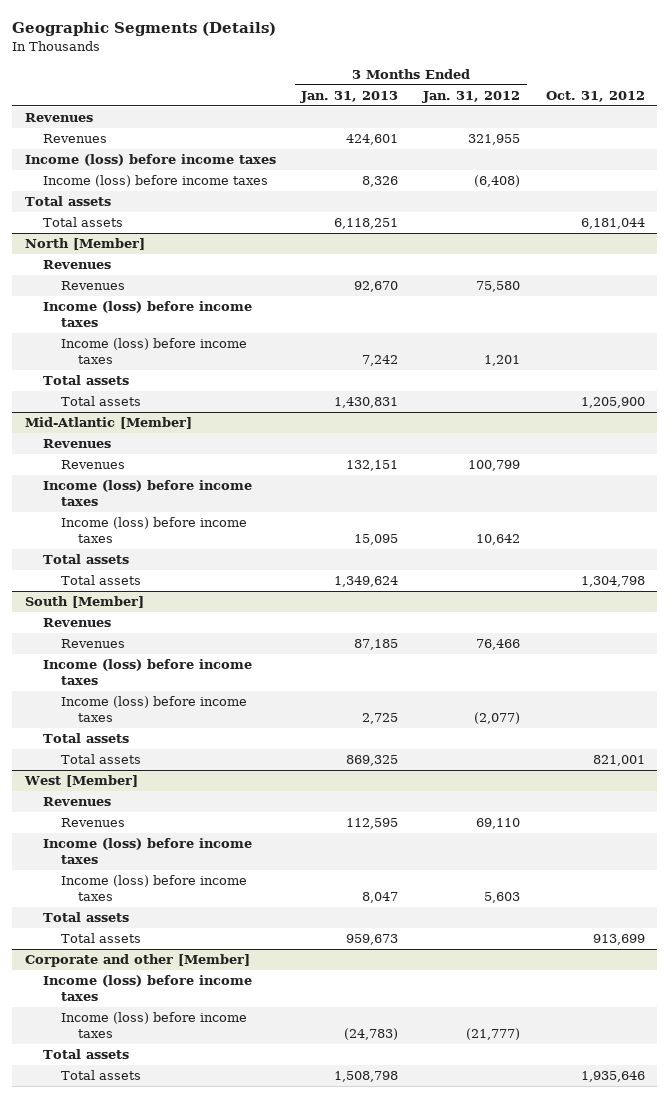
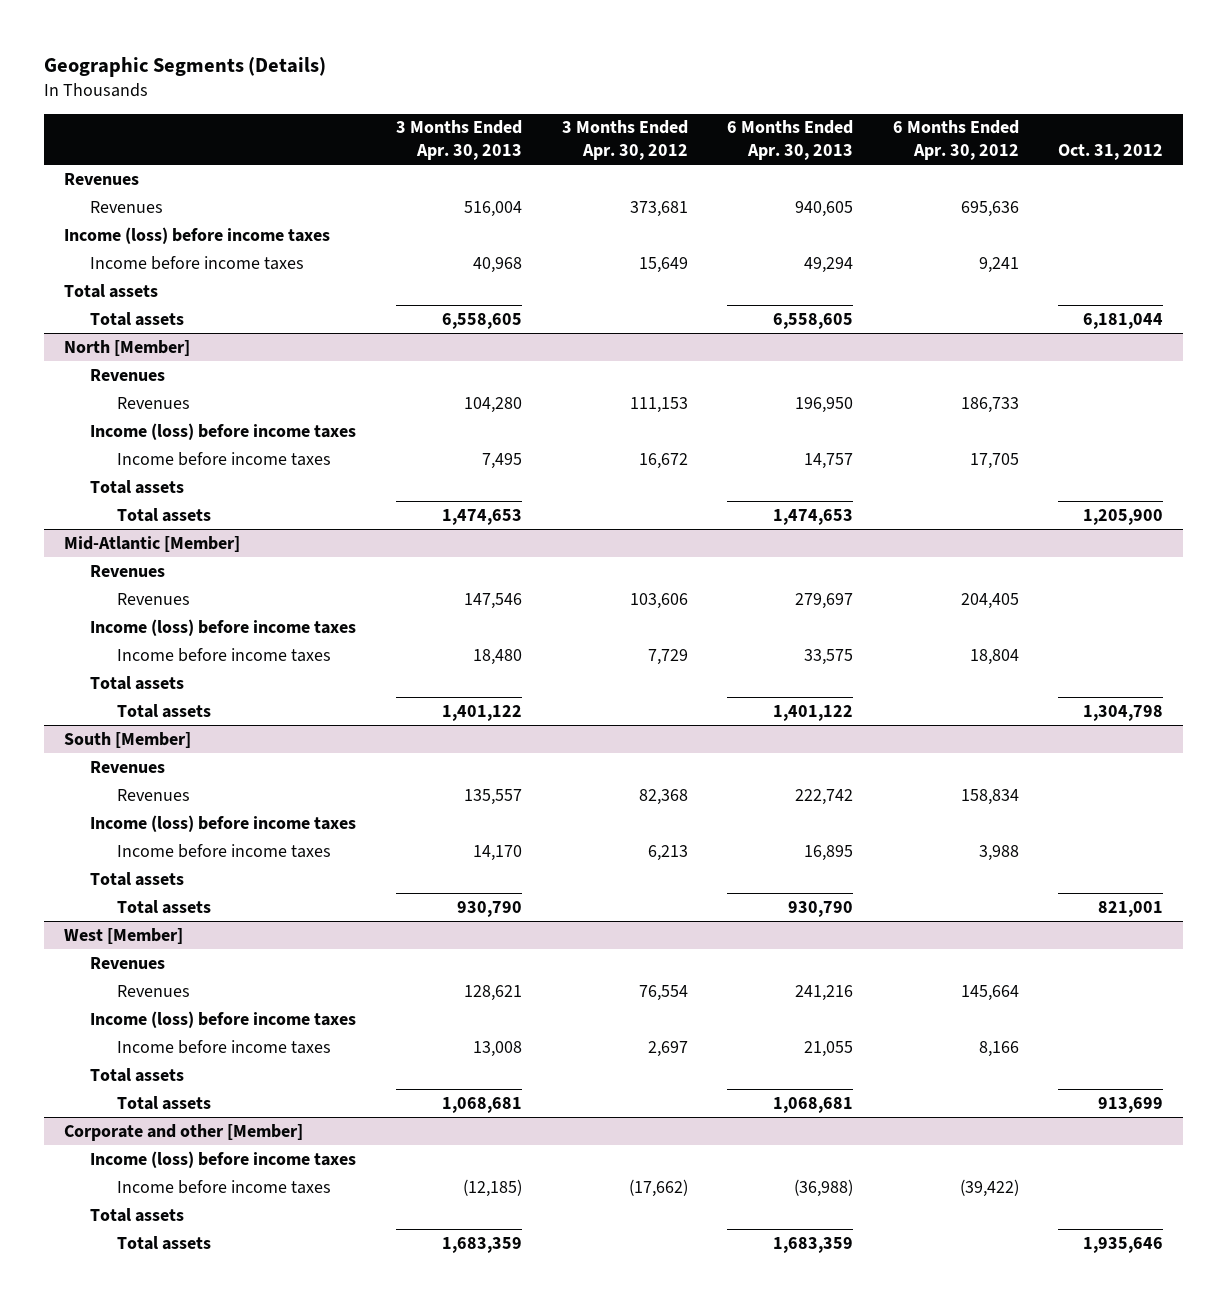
- | 3 Months Ended Jan. 31, 2013 | 3 Months Ended Jan. 31, 2012 | Oct. 31, 2012
+ | 3 Months Ended Apr. 30, 2013 | 3 Months Ended Apr. 30, 2012 | 6 Months Ended Apr. 30, 2013 | 6 Months Ended Apr. 30, 2012 | Oct. 31, 2012
- Income (loss) before income taxes | 8,326 | (6,408) |
+ Income before income taxes | 40,968 | 15,649 | 49,294 | 9,241 |
@ North [Member]
- Income (loss) before income taxes | 7,242 | 1,201 |
+ Income before income taxes | 7,495 | 16,672 | 14,757 | 17,705 |
@ Mid-Atlantic [Member]
- Income (loss) before income taxes | 15,095 | 10,642 |
+ Income before income taxes | 18,480 | 7,729 | 33,575 | 18,804 |
@ South [Member]
- Income (loss) before income taxes | 2,725 | (2,077) |
+ Income before income taxes | 14,170 | 6,213 | 16,895 | 3,988 |
@ West [Member]
- Income (loss) before income taxes | 8,047 | 5,603 |
+ Income before income taxes | 13,008 | 2,697 | 21,055 | 8,166 |
@ Corporate and other [Member]
- Income (loss) before income taxes | (24,783) | (21,777) |
+ Income before income taxes | (12,185) | (17,662) | (36,988) | (39,422) |

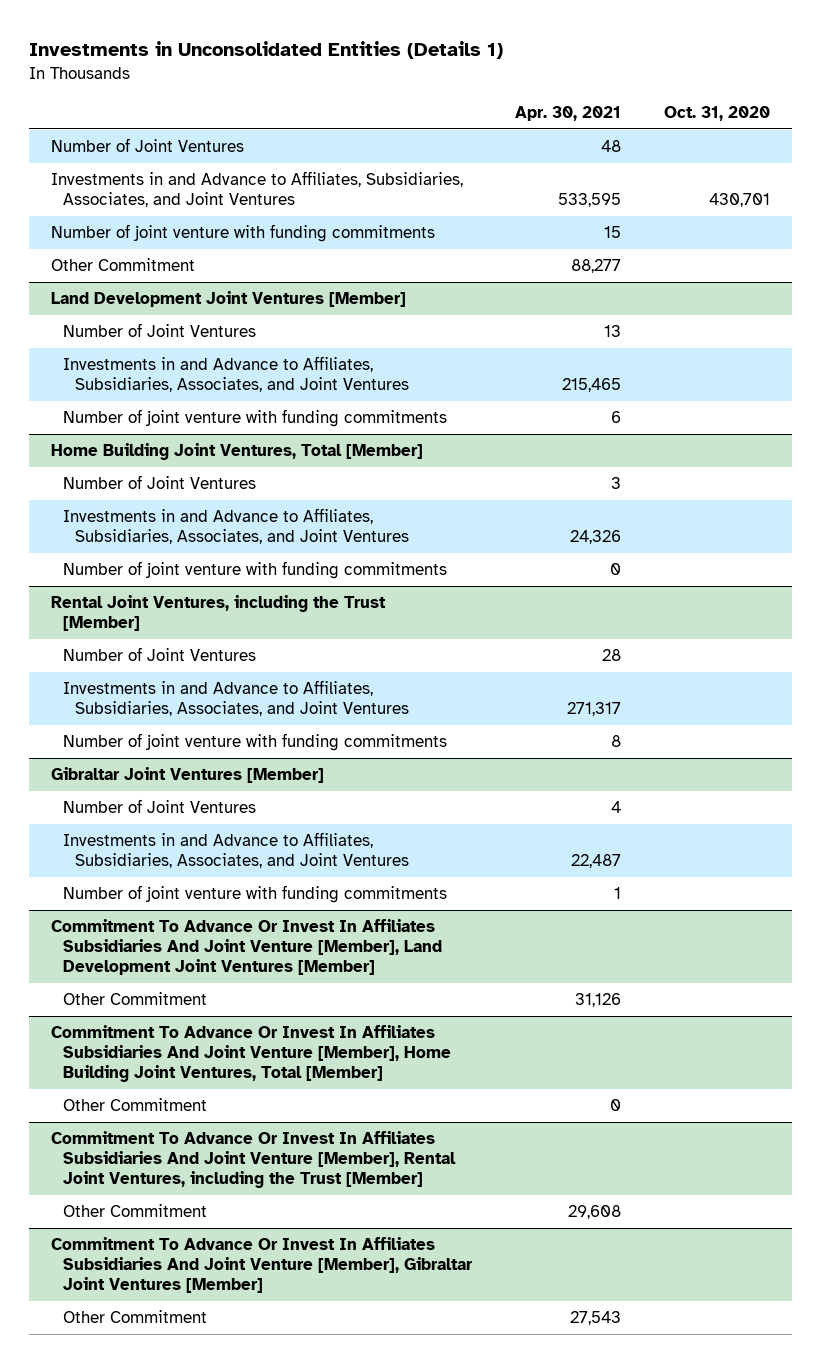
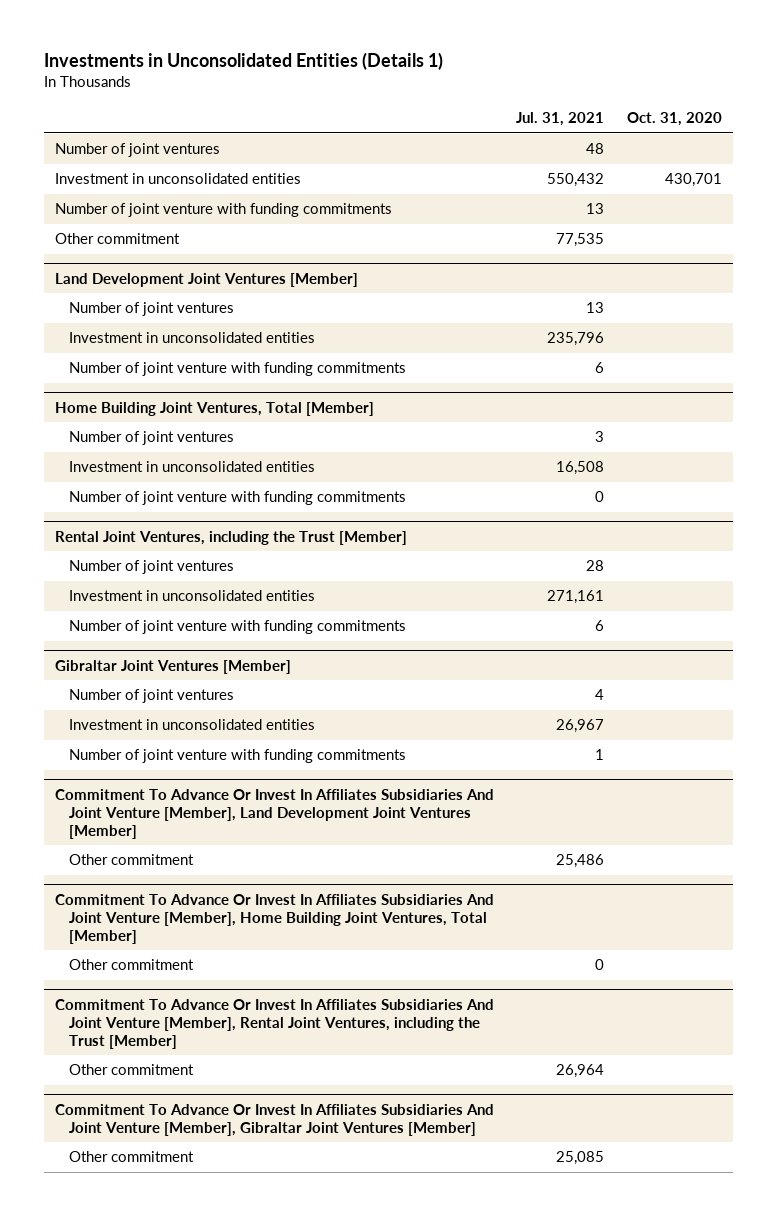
- | Apr. 30, 2021 | Oct. 31, 2020
+ | Jul. 31, 2021 | Oct. 31, 2020
- Number of Joint Ventures | 48 |
- Investments in and Advance to Affiliates, Subsidiaries, Associates, and Joint Ventures | 533,595 | 430,701
+ Number of joint ventures | 48 |
+ Investment in unconsolidated entities | 550,432 | 430,701
- Other Commitment | 88,277 |
+ Other commitment | 77,535 |
@ Land Development Joint Ventures [Member]
- Number of Joint Ventures | 13 |
- Investments in and Advance to Affiliates, Subsidiaries, Associates, and Joint Ventures | 215,465 |
+ Number of joint ventures | 13 |
+ Investment in unconsolidated entities | 235,796 |
@ Home Building Joint Ventures, Total [Member]
- Number of Joint Ventures | 3 |
- Investments in and Advance to Affiliates, Subsidiaries, Associates, and Joint Ventures | 24,326 |
+ Number of joint ventures | 3 |
+ Investment in unconsolidated entities | 16,508 |
@ Rental Joint Ventures, including the Trust [Member]
- Number of Joint Ventures | 28 |
- Investments in and Advance to Affiliates, Subsidiaries, Associates, and Joint Ventures | 271,317 |
+ Number of joint ventures | 28 |
+ Investment in unconsolidated entities | 271,161 |
@ Gibraltar Joint Ventures [Member]
- Number of Joint Ventures | 4 |
- Investments in and Advance to Affiliates, Subsidiaries, Associates, and Joint Ventures | 22,487 |
+ Number of joint ventures | 4 |
+ Investment in unconsolidated entities | 26,967 |
@ Commitment To Advance Or Invest In Affiliates Subsidiaries And Joint Venture [Member], Land Development Joint Ventures [Member]
- Other Commitment | 31,126 |
+ Other commitment | 25,486 |
@ Commitment To Advance Or Invest In Affiliates Subsidiaries And Joint Venture [Member], Home Building Joint Ventures, Total [Member]
- Other Commitment | 0 |
+ Other commitment | 0 |
@ Commitment To Advance Or Invest In Affiliates Subsidiaries And Joint Venture [Member], Rental Joint Ventures, including the Trust [Member]
- Other Commitment | 29,608 |
+ Other commitment | 26,964 |
@ Commitment To Advance Or Invest In Affiliates Subsidiaries And Joint Venture [Member], Gibraltar Joint Ventures [Member]
- Other Commitment | 27,543 |
+ Other commitment | 25,085 |

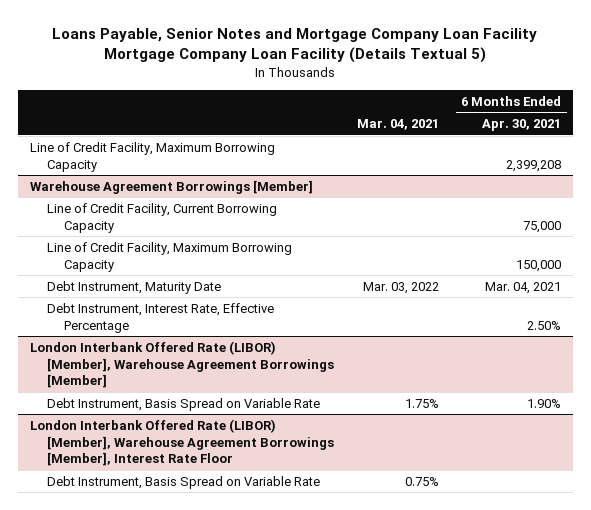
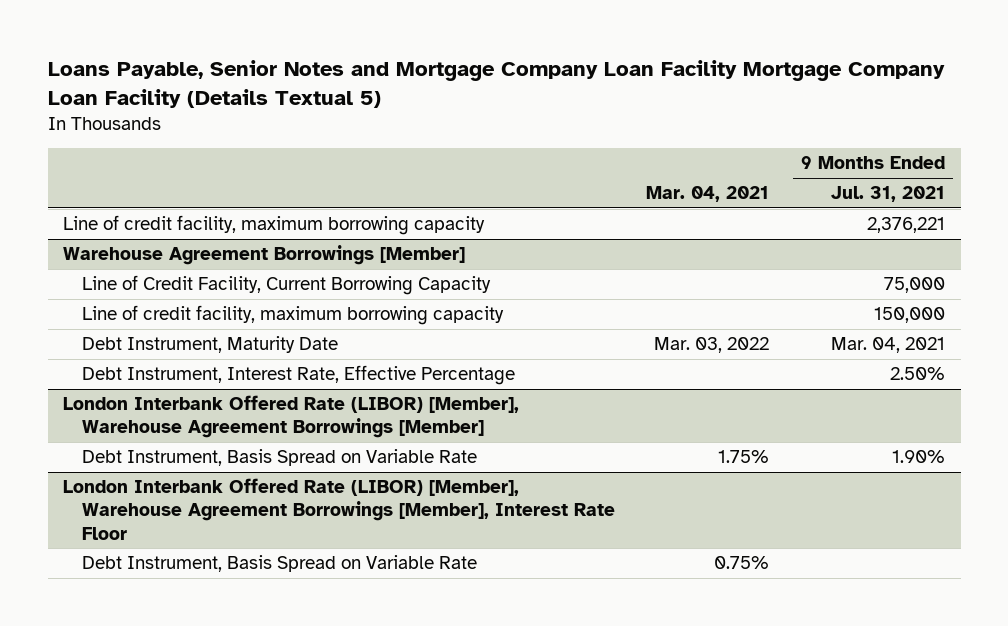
- | Mar. 04, 2021 | 6 Months Ended Apr. 30, 2021
+ | Mar. 04, 2021 | 9 Months Ended Jul. 31, 2021
- Line of Credit Facility, Maximum Borrowing Capacity | | 2,399,208
+ Line of credit facility, maximum borrowing capacity | | 2,376,221
@ Warehouse Agreement Borrowings [Member]
- Line of Credit Facility, Maximum Borrowing Capacity | | 150,000
+ Line of credit facility, maximum borrowing capacity | | 150,000

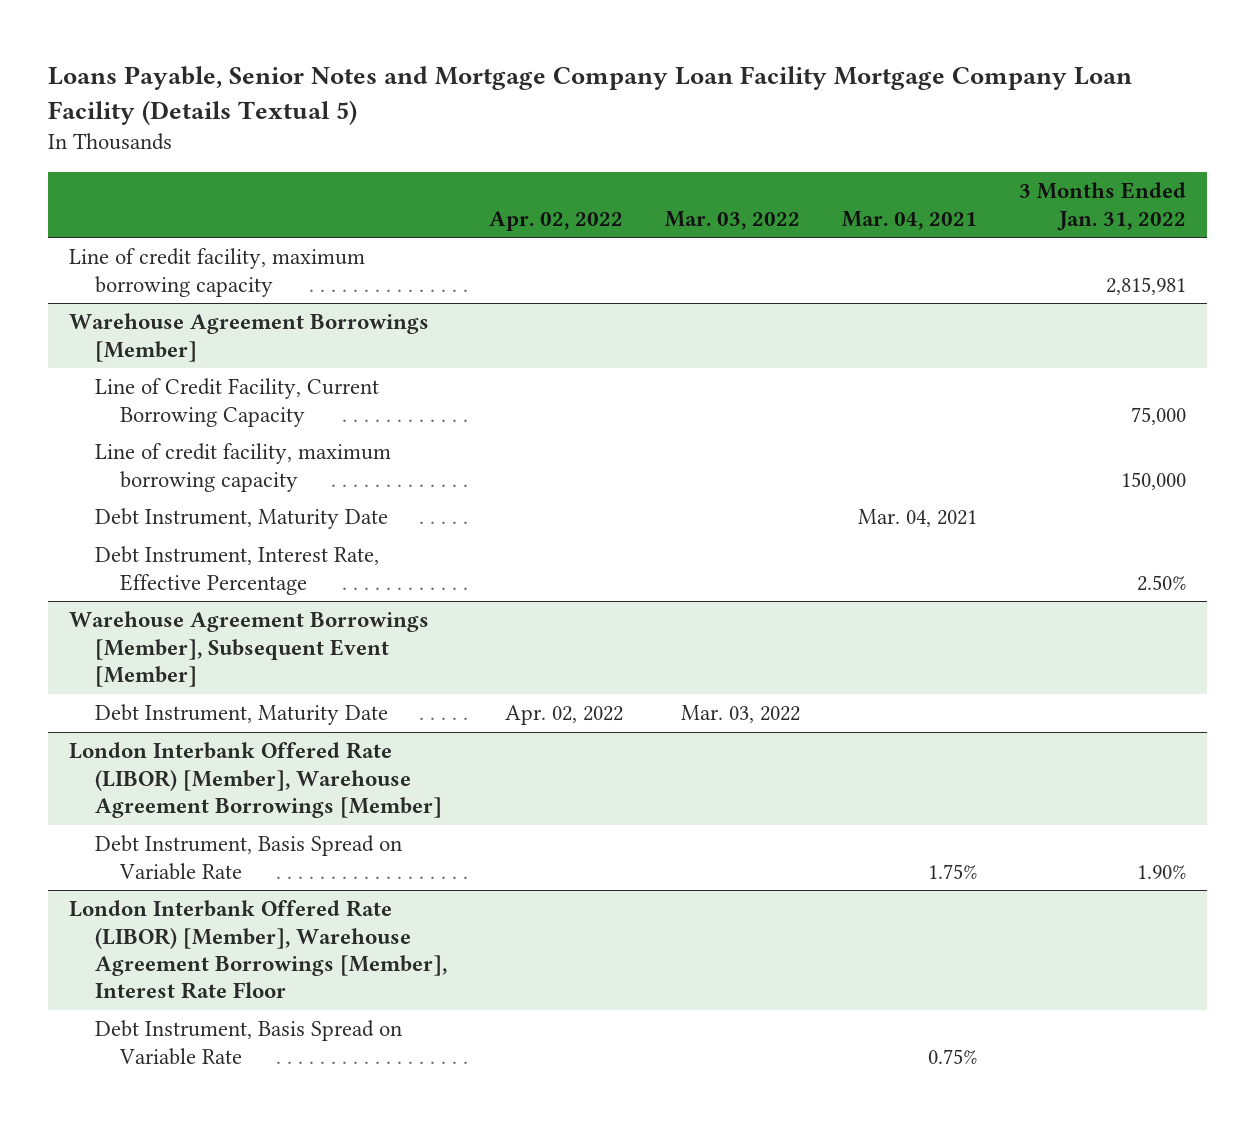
- | Mar. 04, 2021 | 9 Months Ended Jul. 31, 2021
+ | Apr. 02, 2022 | Mar. 03, 2022 | Mar. 04, 2021 | 3 Months Ended Jan. 31, 2022
@ Warehouse Agreement Borrowings [Member]
- Debt Instrument, Maturity Date | Mar. 03, 2022 | Mar. 04, 2021
+ Debt Instrument, Maturity Date | | | Mar. 04, 2021 |
+ Warehouse Agreement Borrowings [Member], Subsequent Event [Member]
+ Debt Instrument, Maturity Date | Apr. 02, 2022 | Mar. 03, 2022 | |

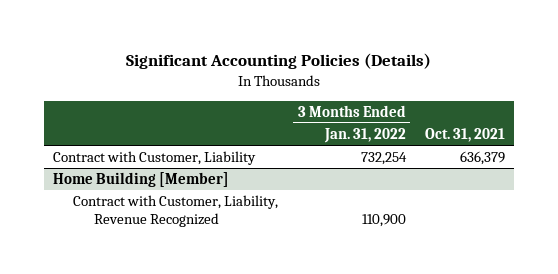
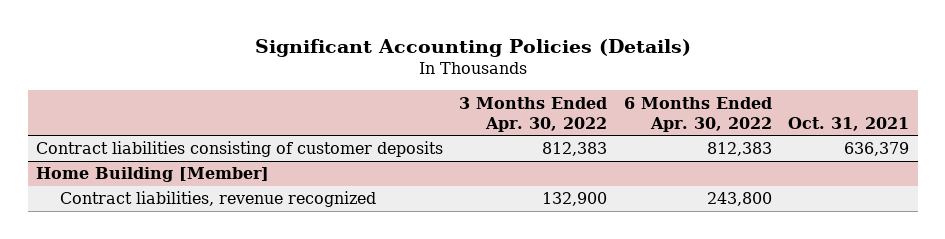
- | 3 Months Ended Jan. 31, 2022 | Oct. 31, 2021
+ | 3 Months Ended Apr. 30, 2022 | 6 Months Ended Apr. 30, 2022 | Oct. 31, 2021
- Contract with Customer, Liability | 732,254 | 636,379
+ Contract liabilities consisting of customer deposits | 812,383 | 812,383 | 636,379
@ Home Building [Member]
- Contract with Customer, Liability, Revenue Recognized | 110,900 |
+ Contract liabilities, revenue recognized | 132,900 | 243,800 |

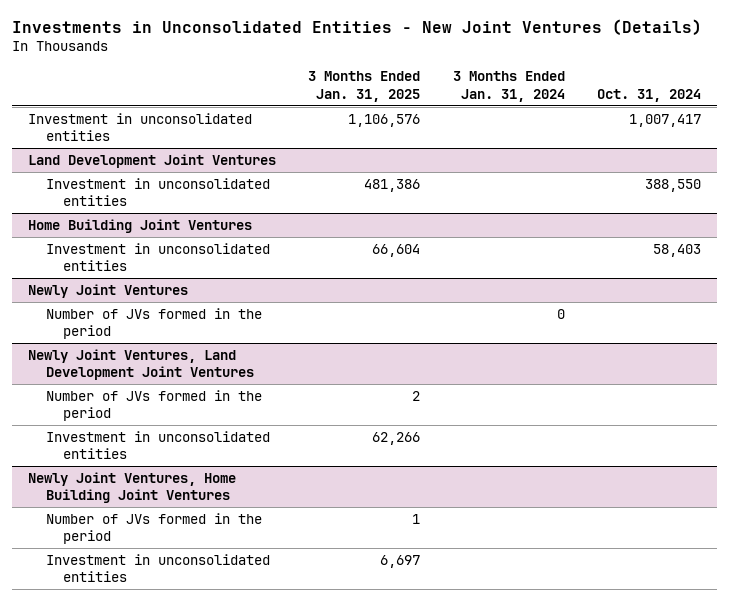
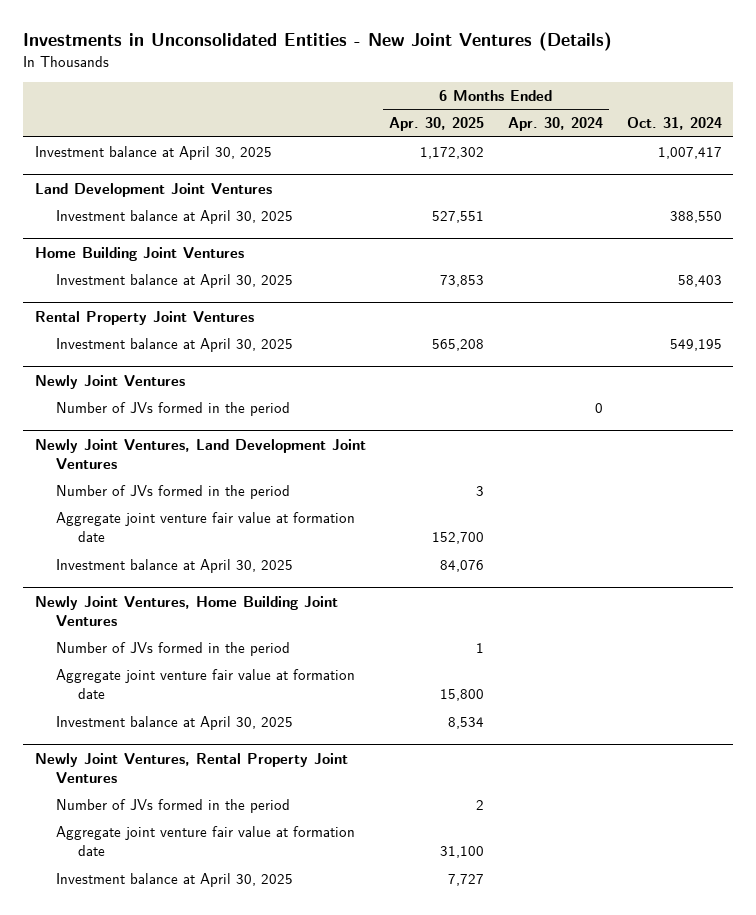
- | 3 Months Ended Jan. 31, 2025 | 3 Months Ended Jan. 31, 2024 | Oct. 31, 2024
+ | 6 Months Ended Apr. 30, 2025 | 6 Months Ended Apr. 30, 2024 | Oct. 31, 2024
- Investment in unconsolidated entities | 1,106,576 | | 1,007,417
+ Investment balance at April 30, 2025 | 1,172,302 | | 1,007,417
@ Land Development Joint Ventures
- Investment in unconsolidated entities | 481,386 | | 388,550
+ Investment balance at April 30, 2025 | 527,551 | | 388,550
@ Home Building Joint Ventures
- Investment in unconsolidated entities | 66,604 | | 58,403
+ Investment balance at April 30, 2025 | 73,853 | | 58,403
+ Rental Property Joint Ventures
+ Investment balance at April 30, 2025 | 565,208 | | 549,195
@ Newly Joint Ventures, Land Development Joint Ventures
- Investment in unconsolidated entities | 62,266 | |
+ Aggregate joint venture fair value at formation date | 152,700 | |
+ Investment balance at April 30, 2025 | 84,076 | |
@ Newly Joint Ventures, Home Building Joint Ventures
- Investment in unconsolidated entities | 6,697 | |
+ Aggregate joint venture fair value at formation date | 15,800 | |
+ Investment balance at April 30, 2025 | 8,534 | |
+ Newly Joint Ventures, Rental Property Joint Ventures
+ Number of JVs formed in the period | 2 | |
+ Aggregate joint venture fair value at formation date | 31,100 | |
+ Investment balance at April 30, 2025 | 7,727 | |

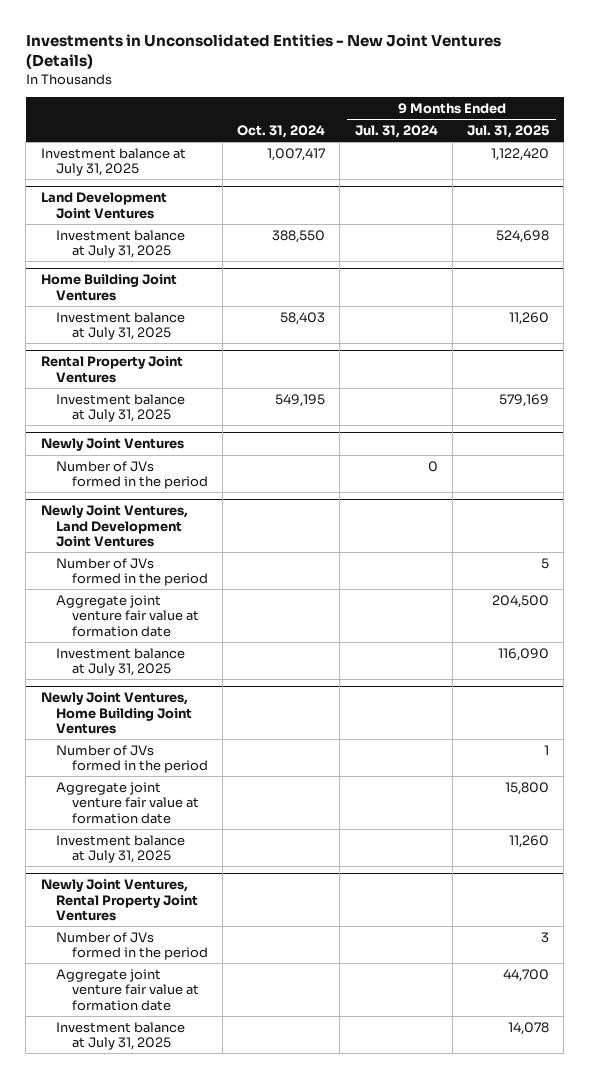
- | 6 Months Ended Apr. 30, 2025 | 6 Months Ended Apr. 30, 2024 | Oct. 31, 2024
+ | Oct. 31, 2024 | 9 Months Ended Jul. 31, 2024 | 9 Months Ended Jul. 31, 2025
- Investment balance at April 30, 2025 | 1,172,302 | | 1,007,417
+ Investment balance at July 31, 2025 | 1,007,417 | | 1,122,420
@ Land Development Joint Ventures
- Investment balance at April 30, 2025 | 527,551 | | 388,550
+ Investment balance at July 31, 2025 | 388,550 | | 524,698
@ Home Building Joint Ventures
- Investment balance at April 30, 2025 | 73,853 | | 58,403
+ Investment balance at July 31, 2025 | 58,403 | | 11,260
@ Rental Property Joint Ventures
- Investment balance at April 30, 2025 | 565,208 | | 549,195
+ Investment balance at July 31, 2025 | 549,195 | | 579,169
@ Newly Joint Ventures, Land Development Joint Ventures
- Investment balance at April 30, 2025 | 84,076 | |
+ Investment balance at July 31, 2025 | | | 116,090
@ Newly Joint Ventures, Home Building Joint Ventures
- Investment balance at April 30, 2025 | 8,534 | |
+ Investment balance at July 31, 2025 | | | 11,260
@ Newly Joint Ventures, Rental Property Joint Ventures
- Investment balance at April 30, 2025 | 7,727 | |
+ Investment balance at July 31, 2025 | | | 14,078

